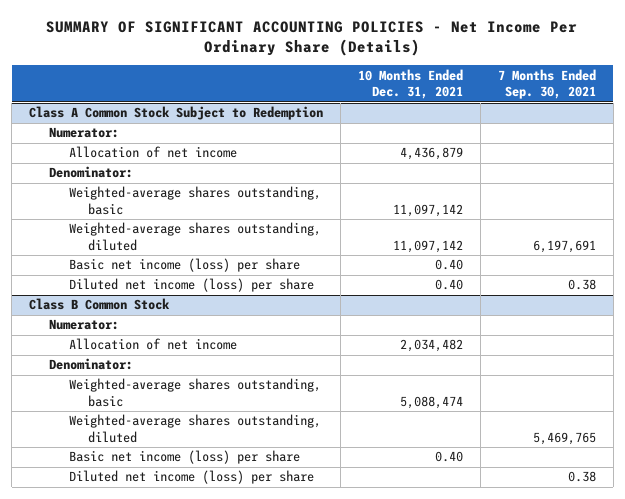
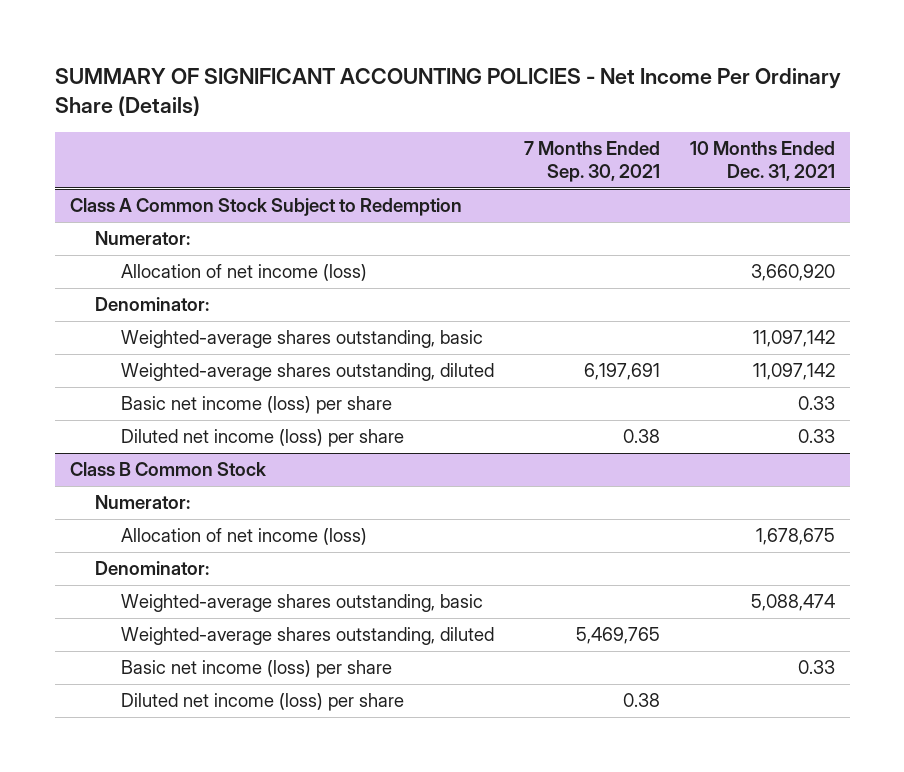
- | 10 Months Ended Dec. 31, 2021 | 7 Months Ended Sep. 30, 2021
+ | 7 Months Ended Sep. 30, 2021 | 10 Months Ended Dec. 31, 2021
@ Class A Common Stock Subject to Redemption
- Allocation of net income | 4,436,879 |
+ Allocation of net income (loss) | | 3,660,920
- Basic net income (loss) per share | 0.40 |
- Diluted net income (loss) per share | 0.40 | 0.38
+ Basic net income (loss) per share | | 0.33
+ Diluted net income (loss) per share | 0.38 | 0.33
@ Class B Common Stock
- Allocation of net income | 2,034,482 |
+ Allocation of net income (loss) | | 1,678,675
- Basic net income (loss) per share | 0.40 |
+ Basic net income (loss) per share | | 0.33

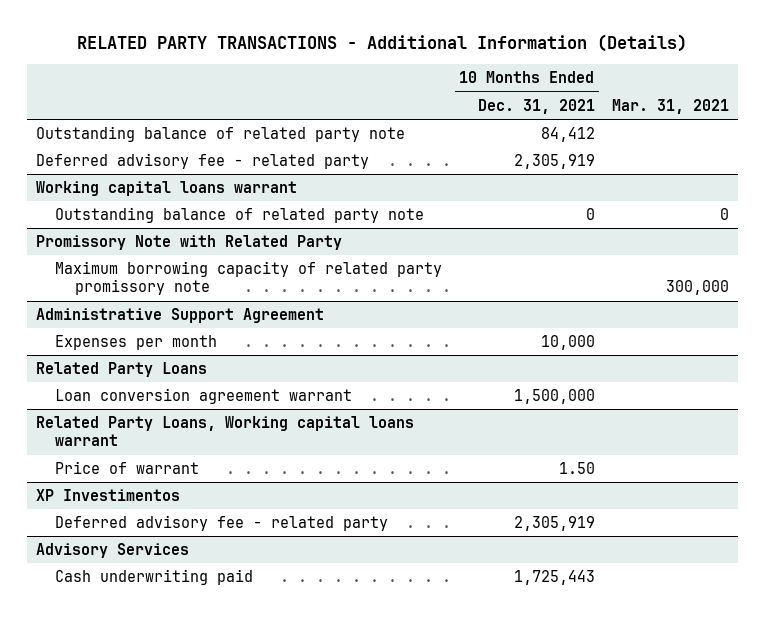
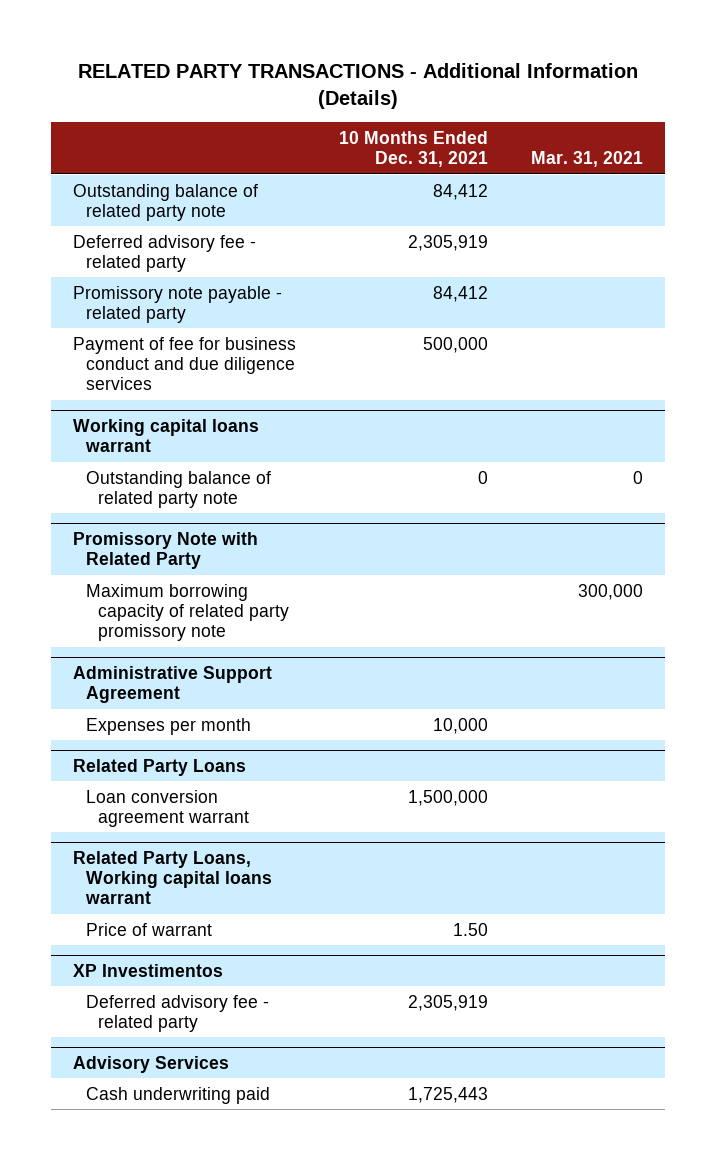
+ Promissory note payable - related party | 84,412 |
+ Payment of fee for business conduct and due diligence services | 500,000 |

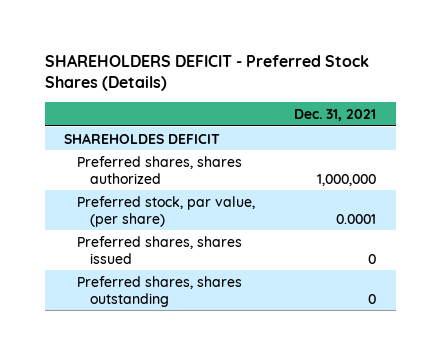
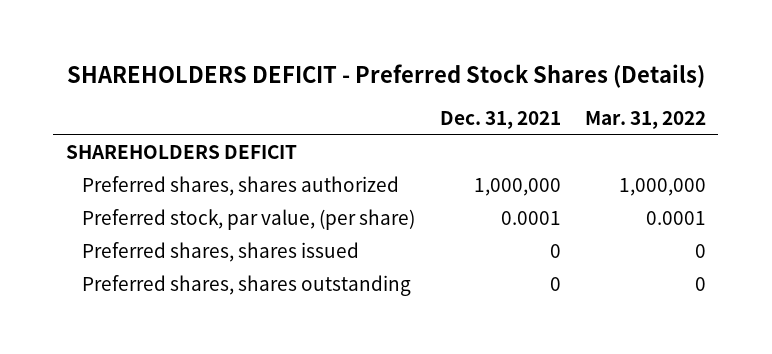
- | Dec. 31, 2021
+ | Dec. 31, 2021 | Mar. 31, 2022
- SHAREHOLDES DEFICIT
+ SHAREHOLDERS DEFICIT

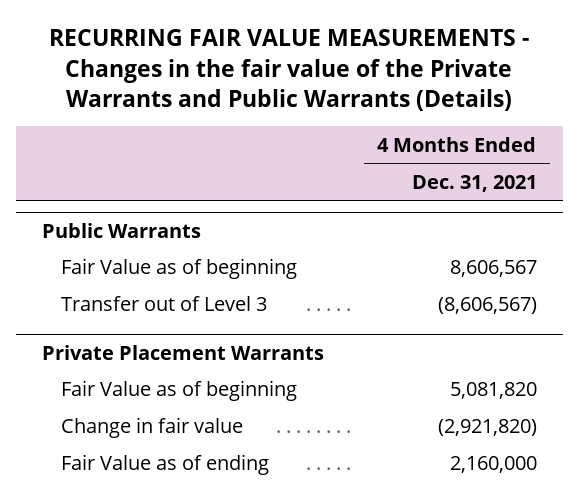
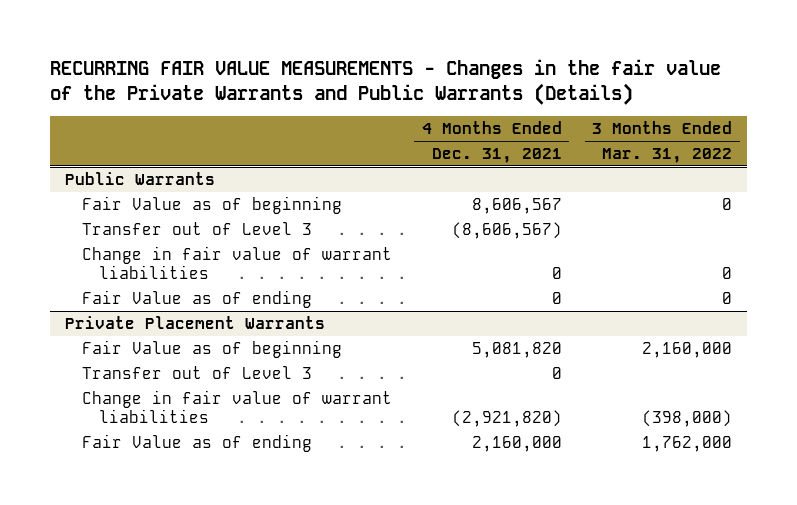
- | 4 Months Ended Dec. 31, 2021
+ | 4 Months Ended Dec. 31, 2021 | 3 Months Ended Mar. 31, 2022
@ Public Warrants
+ Change in fair value of warrant liabilities | 0 | 0
+ Fair Value as of ending | 0 | 0
@ Private Placement Warrants
- Change in fair value | (2,921,820)
+ Transfer out of Level 3 | 0 |
+ Change in fair value of warrant liabilities | (2,921,820) | (398,000)

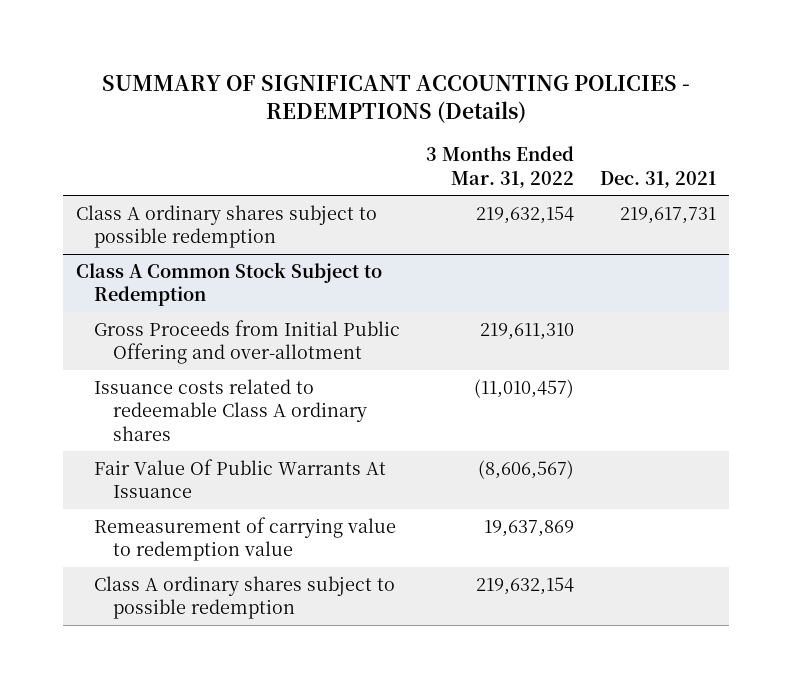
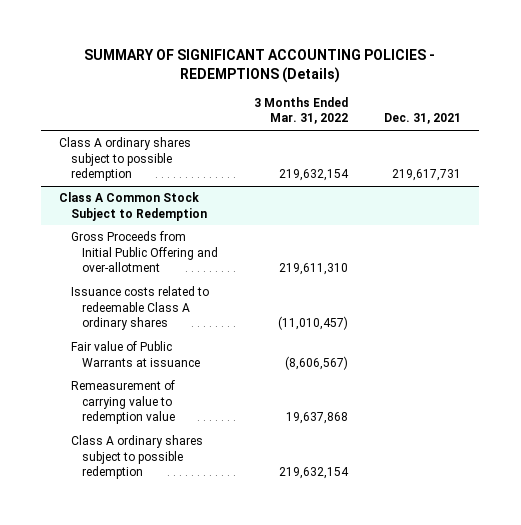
@ Class A Common Stock Subject to Redemption
- Fair Value Of Public Warrants At Issuance | (8,606,567) |
- Remeasurement of carrying value to redemption value | 19,637,869 |
+ Fair value of Public Warrants at issuance | (8,606,567) |
+ Remeasurement of carrying value to redemption value | 19,637,868 |

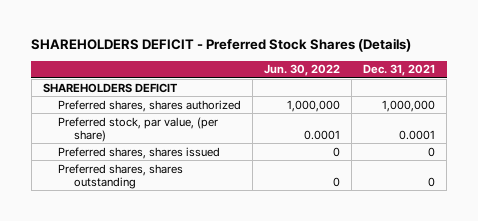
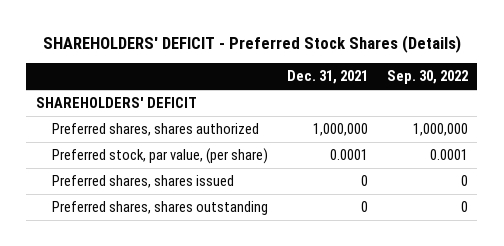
- SHAREHOLDERS DEFICIT - Preferred Stock Shares (Details)
+ SHAREHOLDERS' DEFICIT - Preferred Stock Shares (Details)
- | Jun. 30, 2022 | Dec. 31, 2021
+ | Dec. 31, 2021 | Sep. 30, 2022
- SHAREHOLDERS DEFICIT
+ SHAREHOLDERS' DEFICIT

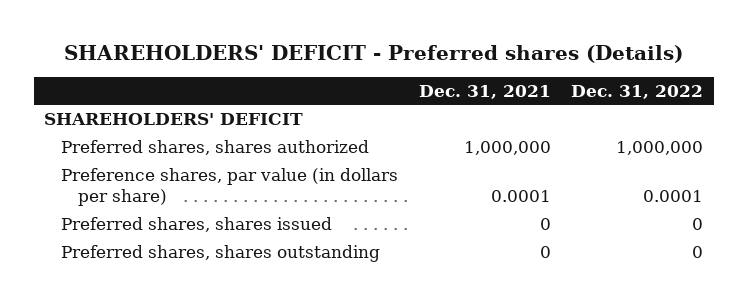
- SHAREHOLDERS' DEFICIT - Preferred Stock Shares (Details)
+ SHAREHOLDERS' DEFICIT - Preferred shares (Details)
- | Dec. 31, 2021 | Sep. 30, 2022
+ | Dec. 31, 2021 | Dec. 31, 2022
- Preferred stock, par value, (per share) | 0.0001 | 0.0001
+ Preference shares, par value (in dollars per share) | 0.0001 | 0.0001

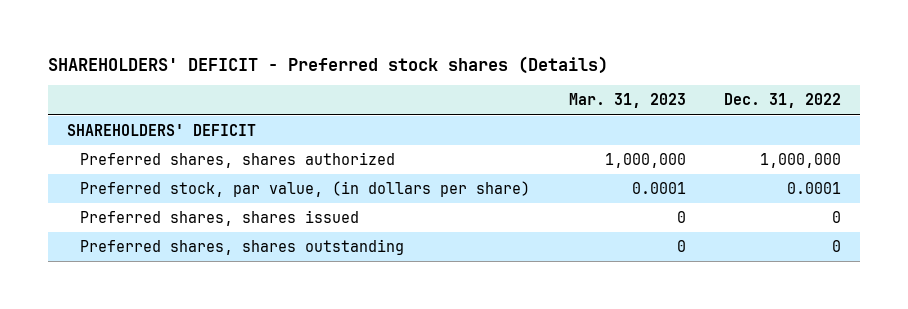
- SHAREHOLDERS' DEFICIT - Preferred shares (Details)
+ SHAREHOLDERS' DEFICIT - Preferred stock shares (Details)
- | Dec. 31, 2021 | Dec. 31, 2022
+ | Mar. 31, 2023 | Dec. 31, 2022
- Preference shares, par value (in dollars per share) | 0.0001 | 0.0001
+ Preferred stock, par value, (in dollars per share) | 0.0001 | 0.0001

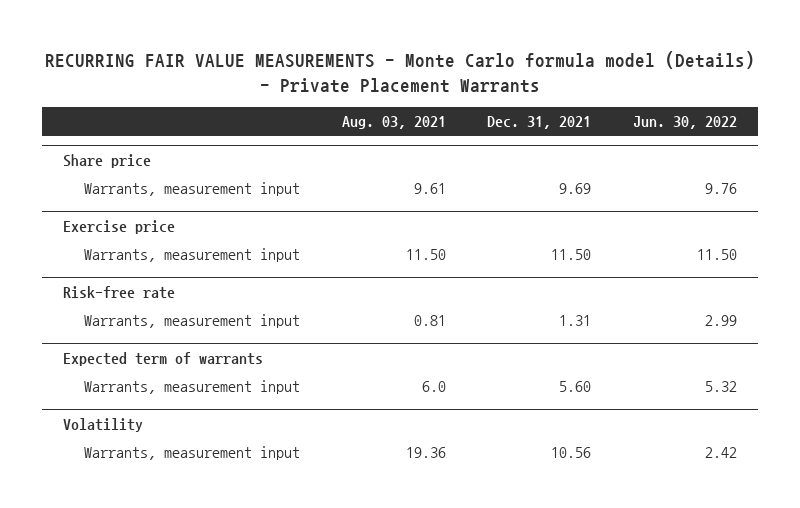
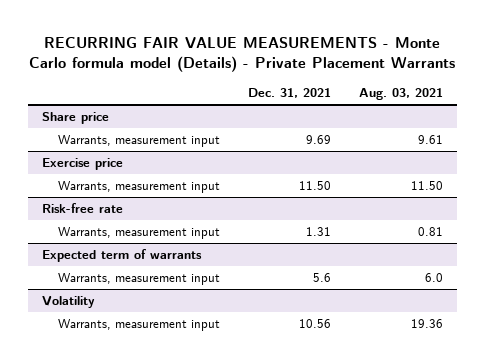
- | Aug. 03, 2021 | Dec. 31, 2021 | Jun. 30, 2022
+ | Dec. 31, 2021 | Aug. 03, 2021
@ Expected term of warrants
- Warrants, measurement input | 6.0 | 5.60 | 5.32
+ Warrants, measurement input | 5.6 | 6.0

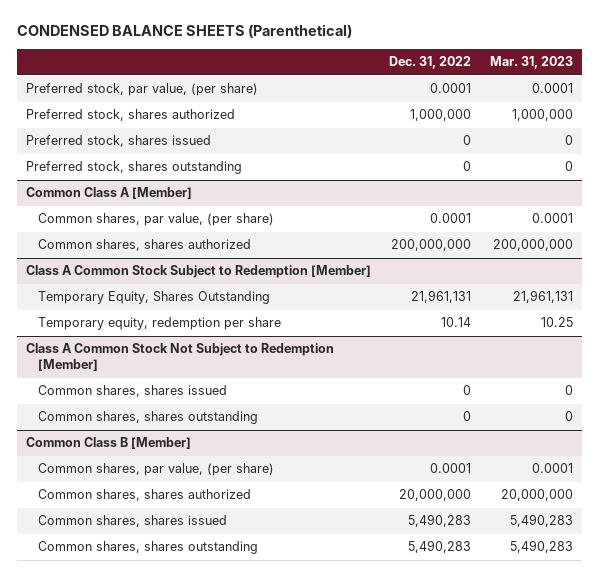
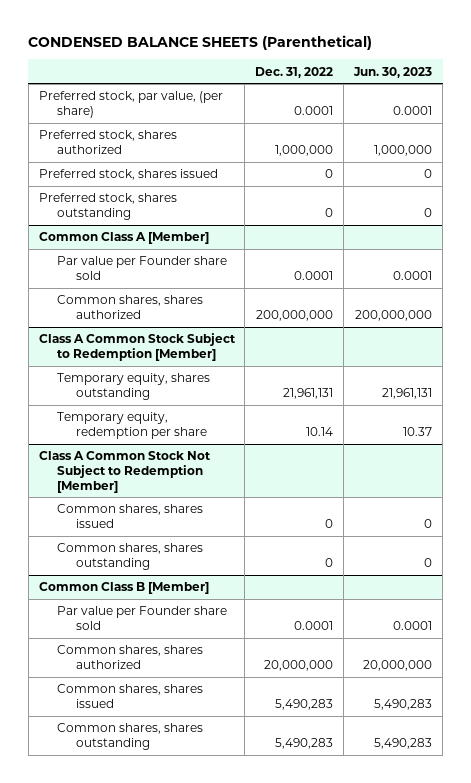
- | Dec. 31, 2022 | Mar. 31, 2023
+ | Dec. 31, 2022 | Jun. 30, 2023
@ Common Class A [Member]
- Common shares, par value, (per share) | 0.0001 | 0.0001
+ Par value per Founder share sold | 0.0001 | 0.0001
@ Class A Common Stock Subject to Redemption [Member]
- Temporary Equity, Shares Outstanding | 21,961,131 | 21,961,131
+ Temporary equity, shares outstanding | 21,961,131 | 21,961,131
@ Common Class B [Member]
- Common shares, par value, (per share) | 0.0001 | 0.0001
+ Par value per Founder share sold | 0.0001 | 0.0001

